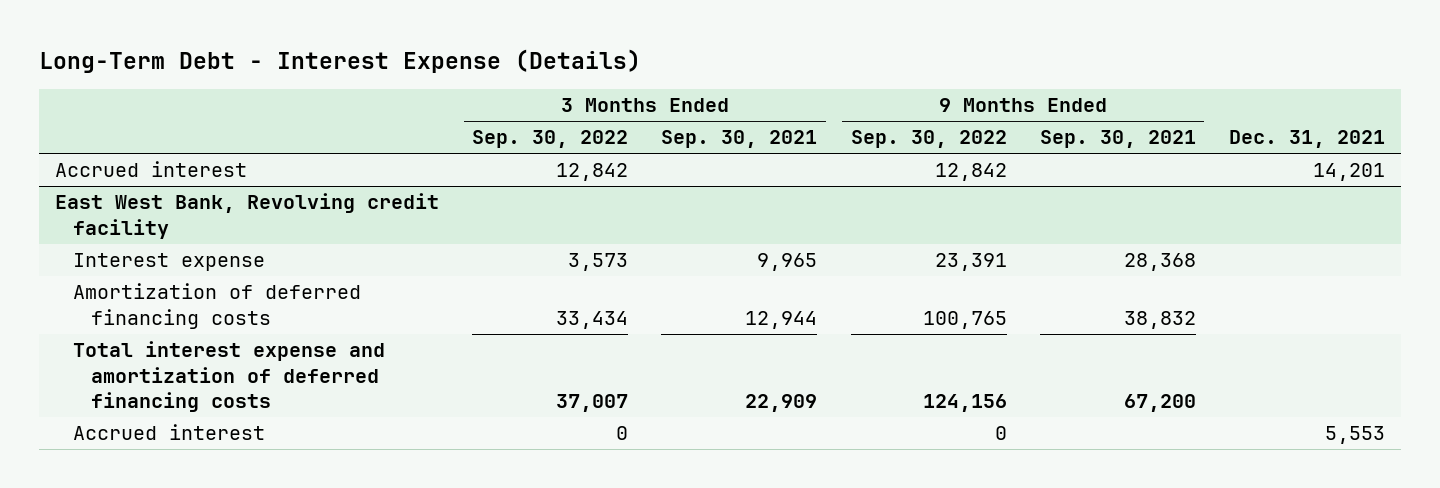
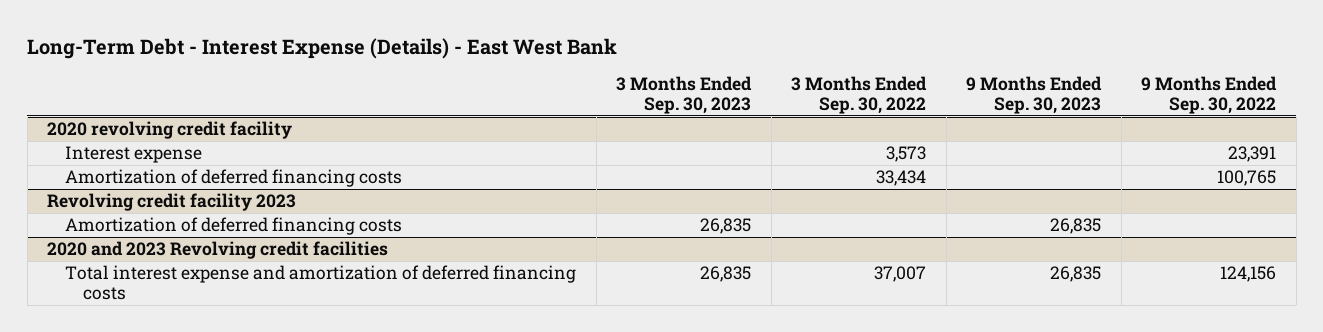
- Long-Term Debt - Interest Expense (Details)
+ Long-Term Debt - Interest Expense (Details) - East West Bank
- | 3 Months Ended Sep. 30, 2022 | 3 Months Ended Sep. 30, 2021 | 9 Months Ended Sep. 30, 2022 | 9 Months Ended Sep. 30, 2021 | Dec. 31, 2021
+ | 3 Months Ended Sep. 30, 2023 | 3 Months Ended Sep. 30, 2022 | 9 Months Ended Sep. 30, 2023 | 9 Months Ended Sep. 30, 2022
- Accrued interest | 12,842 | | 12,842 | | 14,201
- East West Bank, Revolving credit facility
+ 2020 revolving credit facility
+ Revolving credit facility 2023
+ Amortization of deferred financing costs | 26,835 | | 26,835 |
+ 2020 and 2023 Revolving credit facilities
- Accrued interest | 0 | | 0 | | 5,553

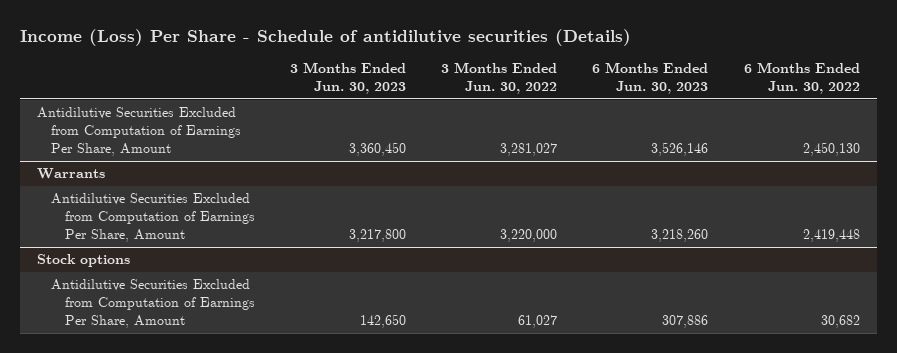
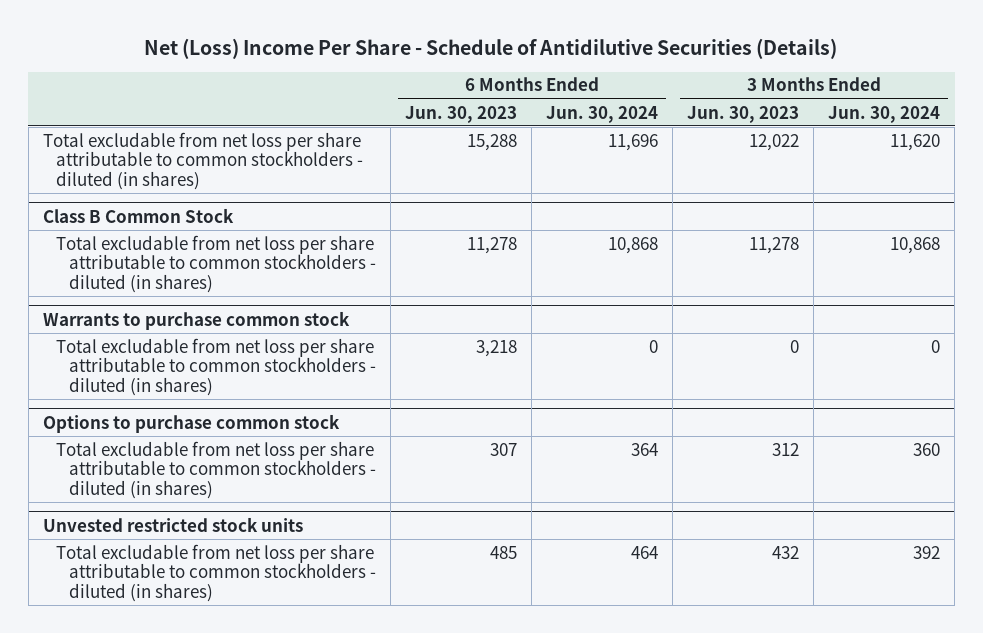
- Income (Loss) Per Share - Schedule of antidilutive securities (Details)
+ Net (Loss) Income Per Share - Schedule of Antidilutive Securities (Details)
- | 3 Months Ended Jun. 30, 2023 | 3 Months Ended Jun. 30, 2022 | 6 Months Ended Jun. 30, 2023 | 6 Months Ended Jun. 30, 2022
+ | 6 Months Ended Jun. 30, 2023 | 6 Months Ended Jun. 30, 2024 | 3 Months Ended Jun. 30, 2023 | 3 Months Ended Jun. 30, 2024
- Antidilutive Securities Excluded from Computation of Earnings Per Share, Amount | 3,360,450 | 3,281,027 | 3,526,146 | 2,450,130
- Warrants
- Antidilutive Securities Excluded from Computation of Earnings Per Share, Amount | 3,217,800 | 3,220,000 | 3,218,260 | 2,419,448
- Stock options
- Antidilutive Securities Excluded from Computation of Earnings Per Share, Amount | 142,650 | 61,027 | 307,886 | 30,682
+ Total excludable from net loss per share attributable to common stockholders - diluted (in shares) | 15,288 | 11,696 | 12,022 | 11,620
+ Class B Common Stock
+ Total excludable from net loss per share attributable to common stockholders - diluted (in shares) | 11,278 | 10,868 | 11,278 | 10,868
+ Warrants to purchase common stock
+ Total excludable from net loss per share attributable to common stockholders - diluted (in shares) | 3,218 | 0 | 0 | 0
+ Options to purchase common stock
+ Total excludable from net loss per share attributable to common stockholders - diluted (in shares) | 307 | 364 | 312 | 360
+ Unvested restricted stock units
+ Total excludable from net loss per share attributable to common stockholders - diluted (in shares) | 485 | 464 | 432 | 392

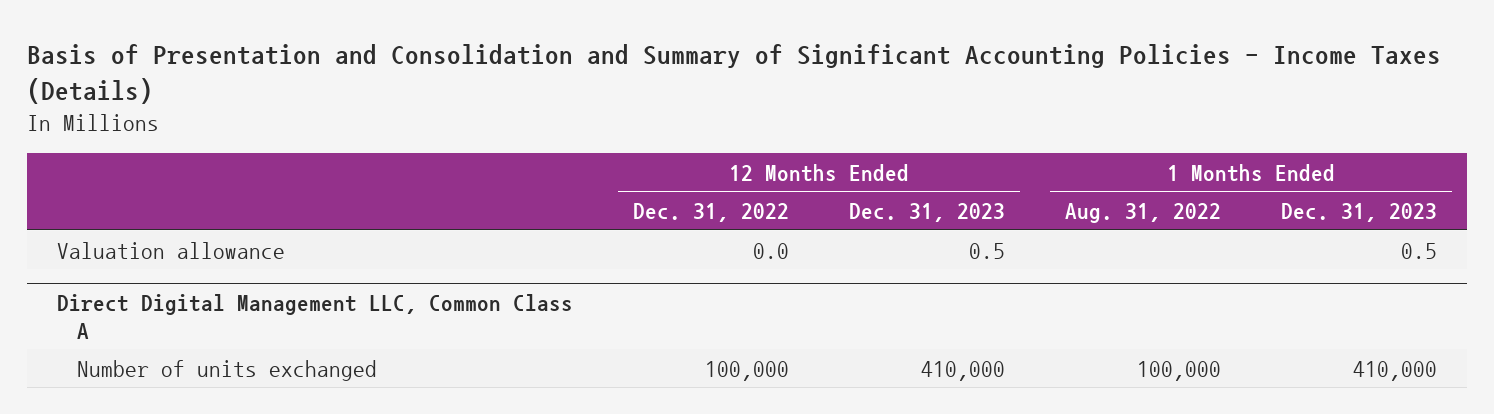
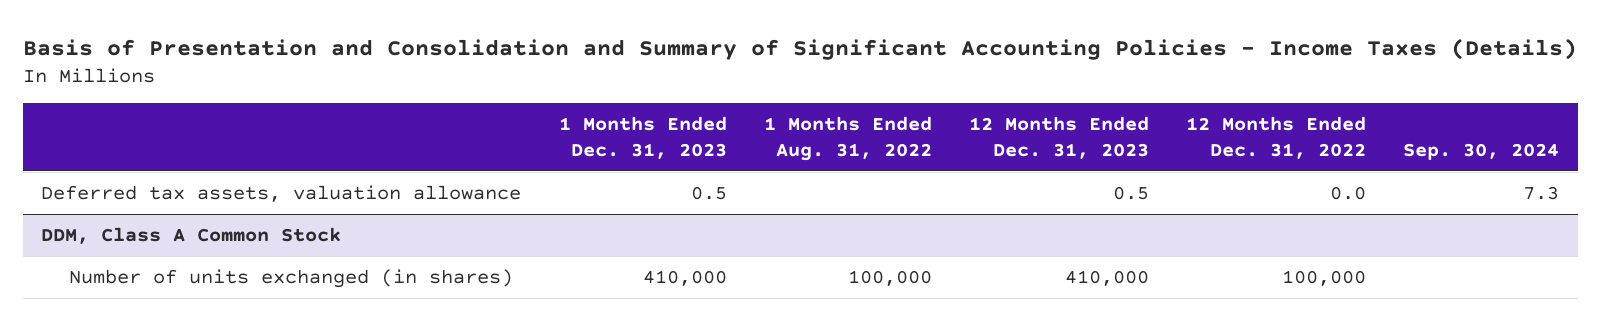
- | 12 Months Ended Dec. 31, 2022 | 12 Months Ended Dec. 31, 2023 | 1 Months Ended Aug. 31, 2022 | 1 Months Ended Dec. 31, 2023
+ | 1 Months Ended Dec. 31, 2023 | 1 Months Ended Aug. 31, 2022 | 12 Months Ended Dec. 31, 2023 | 12 Months Ended Dec. 31, 2022 | Sep. 30, 2024
- Valuation allowance | 0.0 | 0.5 | | 0.5
- Direct Digital Management LLC, Common Class A
- Number of units exchanged | 100,000 | 410,000 | 100,000 | 410,000
+ Deferred tax assets, valuation allowance | 0.5 | | 0.5 | 0.0 | 7.3
+ DDM, Class A Common Stock
+ Number of units exchanged (in shares) | 410,000 | 100,000 | 410,000 | 100,000 |

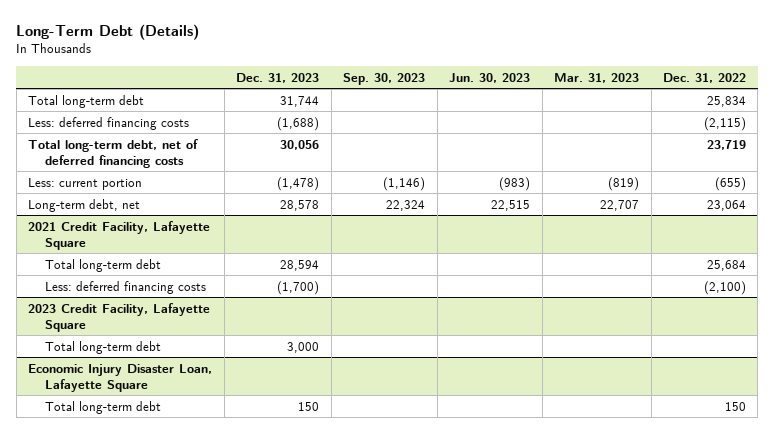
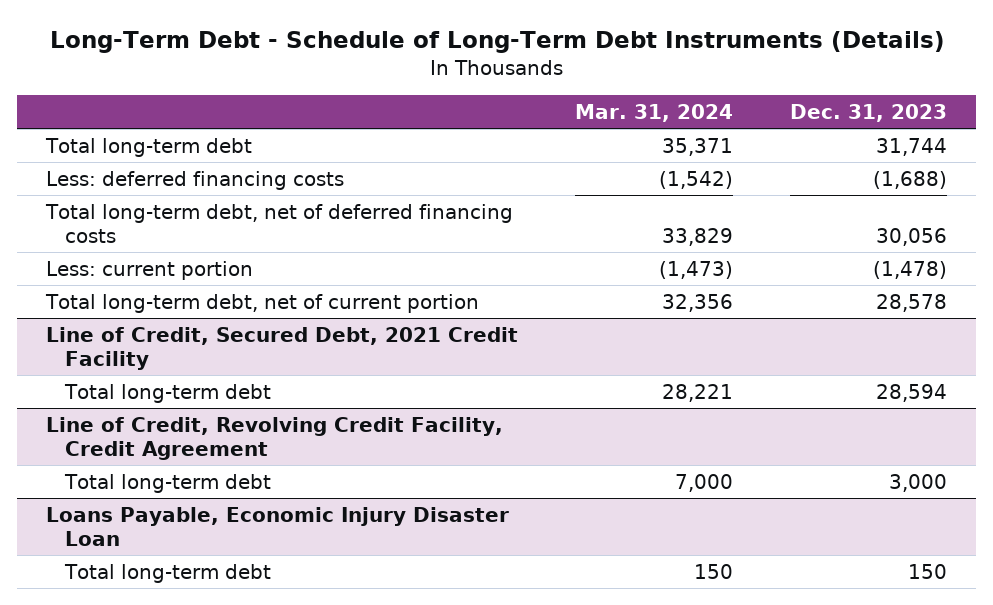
- Long-Term Debt (Details)
+ Long-Term Debt - Schedule of Long-Term Debt Instruments (Details)
- | Dec. 31, 2023 | Sep. 30, 2023 | Jun. 30, 2023 | Mar. 31, 2023 | Dec. 31, 2022
+ | Mar. 31, 2024 | Dec. 31, 2023
- Long-term debt, net | 28,578 | 22,324 | 22,515 | 22,707 | 23,064
- 2021 Credit Facility, Lafayette Square
+ Total long-term debt, net of current portion | 32,356 | 28,578
+ Line of Credit, Secured Debt, 2021 Credit Facility
- Less: deferred financing costs | (1,700) | | | | (2,100)
- 2023 Credit Facility, Lafayette Square
+ Line of Credit, Revolving Credit Facility, Credit Agreement
- Economic Injury Disaster Loan, Lafayette Square
+ Loans Payable, Economic Injury Disaster Loan

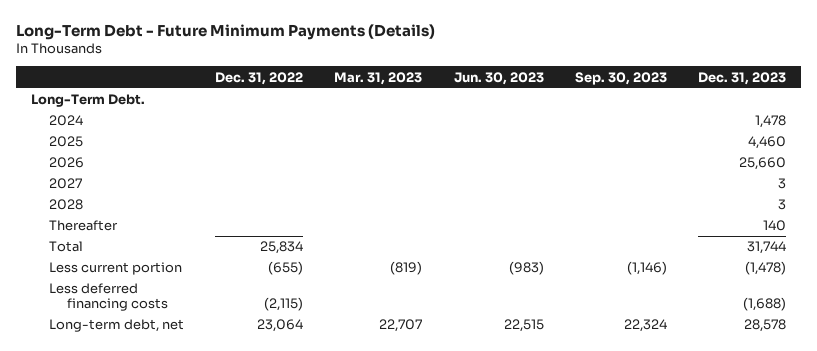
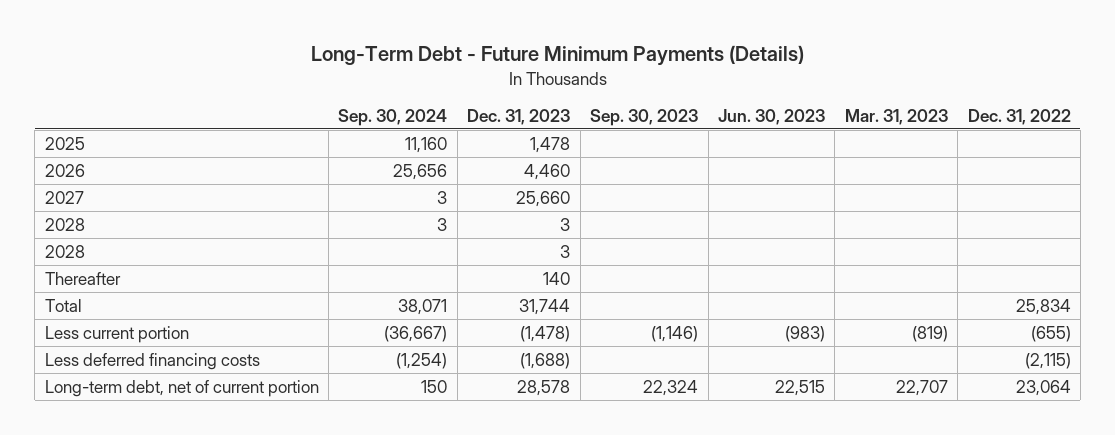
- | Dec. 31, 2022 | Mar. 31, 2023 | Jun. 30, 2023 | Sep. 30, 2023 | Dec. 31, 2023
+ | Sep. 30, 2024 | Dec. 31, 2023 | Sep. 30, 2023 | Jun. 30, 2023 | Mar. 31, 2023 | Dec. 31, 2022
- Long-Term Debt.
- 2024 | | | | | 1,478
- 2025 | | | | | 4,460
- 2026 | | | | | 25,660
- 2027 | | | | | 3
+ 2025 | 11,160 | 1,478 | | | |
+ 2026 | 25,656 | 4,460 | | | |
+ 2027 | 3 | 25,660 | | | |
+ 2028 | | 3 | | | |
- Long-term debt, net | 23,064 | 22,707 | 22,515 | 22,324 | 28,578
+ Long-term debt, net of current portion | 150 | 28,578 | 22,324 | 22,515 | 22,707 | 23,064

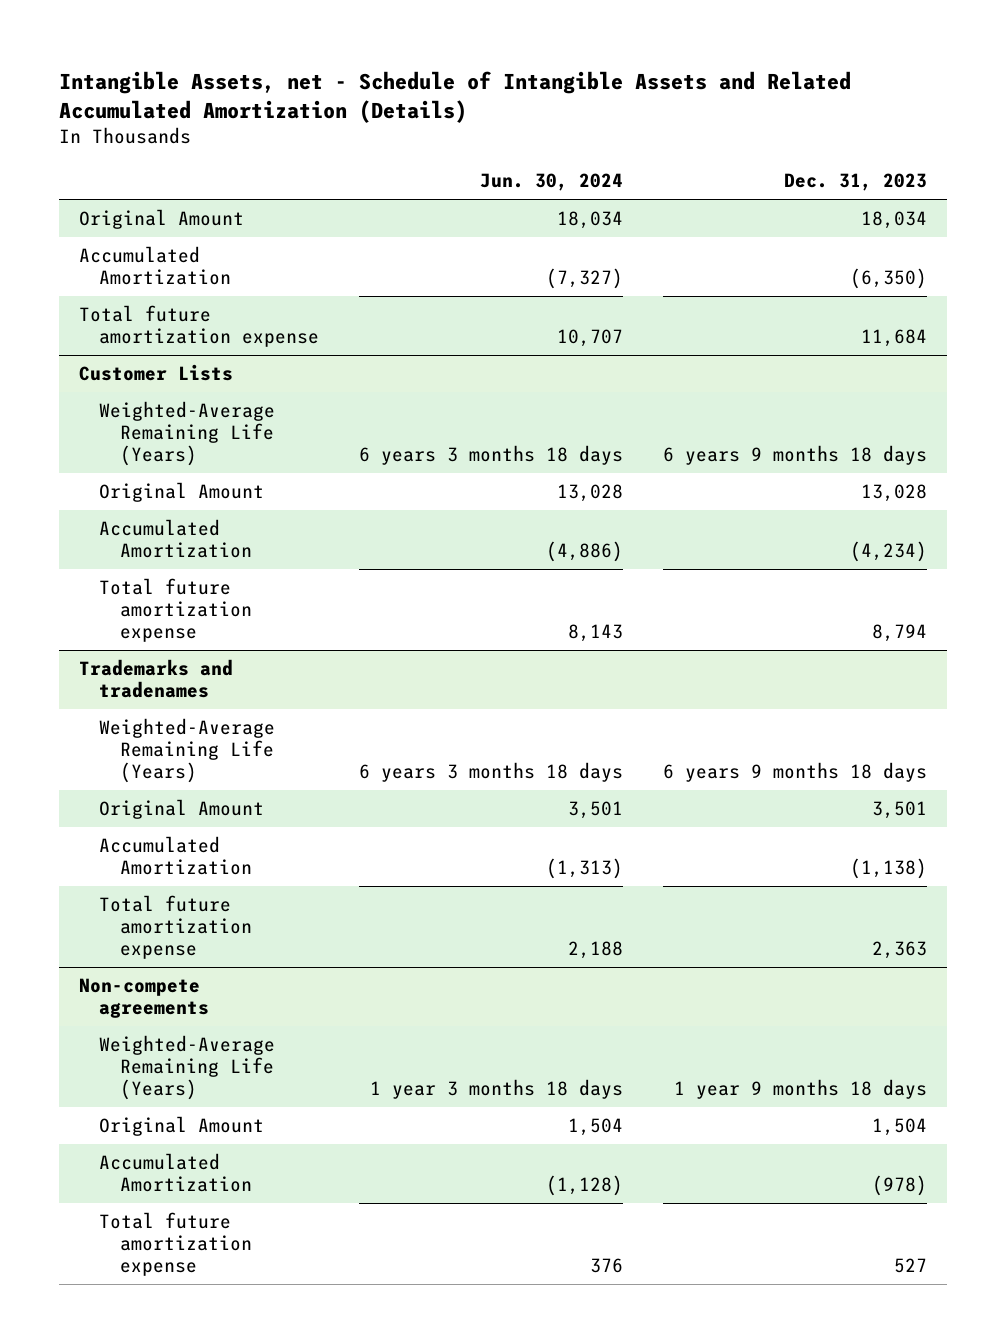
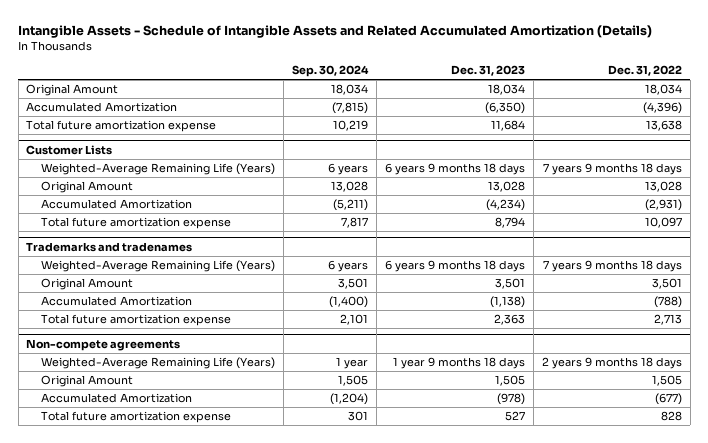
- Intangible Assets, net - Schedule of Intangible Assets and Related Accumulated Amortization (Details)
+ Intangible Assets - Schedule of Intangible Assets and Related Accumulated Amortization (Details)
- | Jun. 30, 2024 | Dec. 31, 2023
+ | Sep. 30, 2024 | Dec. 31, 2023 | Dec. 31, 2022
@ Non-compete agreements
- Original Amount | 1,504 | 1,504
+ Original Amount | 1,505 | 1,505 | 1,505

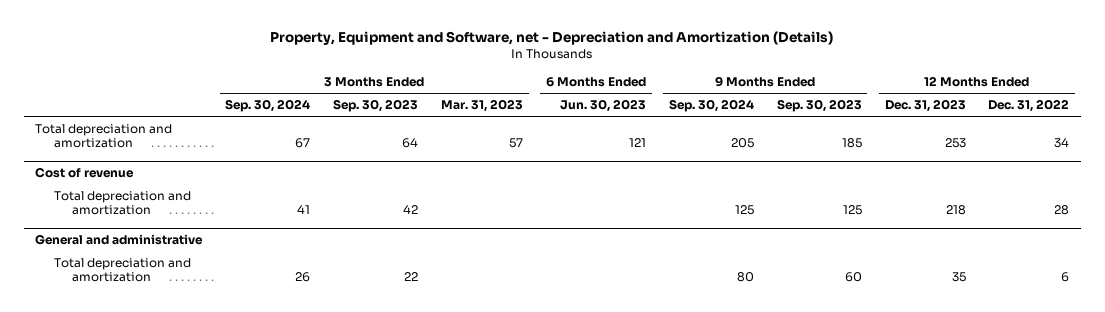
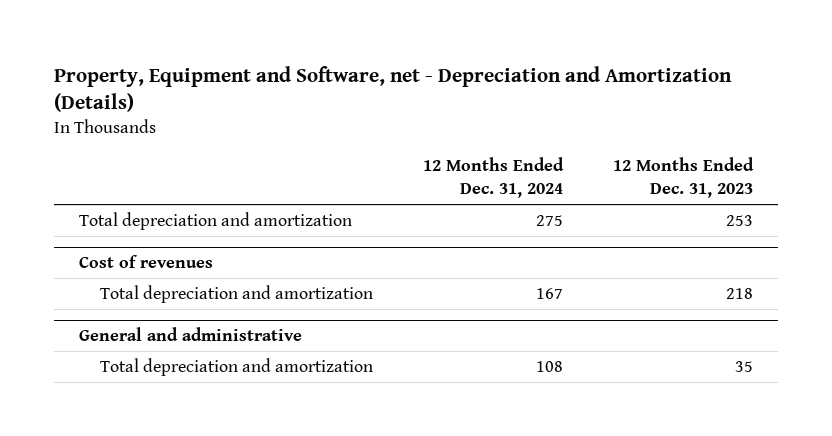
- | 3 Months Ended Sep. 30, 2024 | 3 Months Ended Sep. 30, 2023 | 3 Months Ended Mar. 31, 2023 | 6 Months Ended Jun. 30, 2023 | 9 Months Ended Sep. 30, 2024 | 9 Months Ended Sep. 30, 2023 | 12 Months Ended Dec. 31, 2023 | 12 Months Ended Dec. 31, 2022
+ | 12 Months Ended Dec. 31, 2024 | 12 Months Ended Dec. 31, 2023
- Cost of revenue
+ Cost of revenues

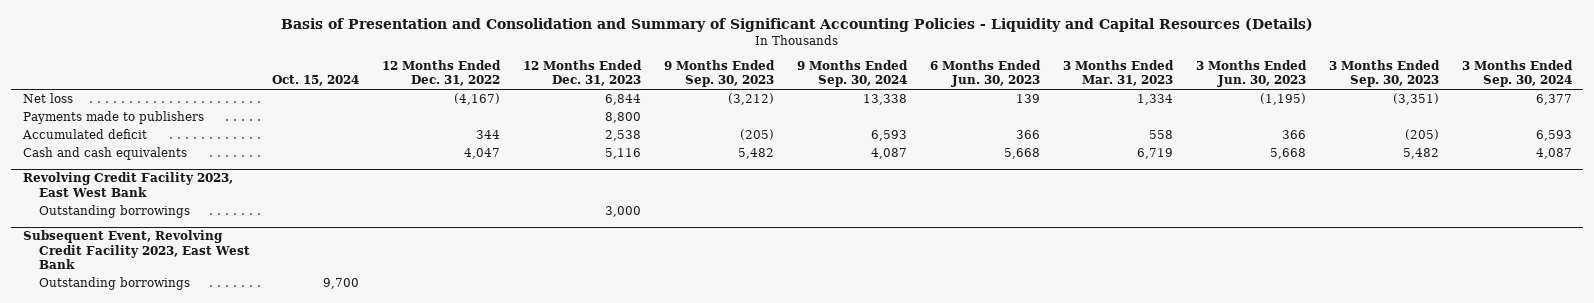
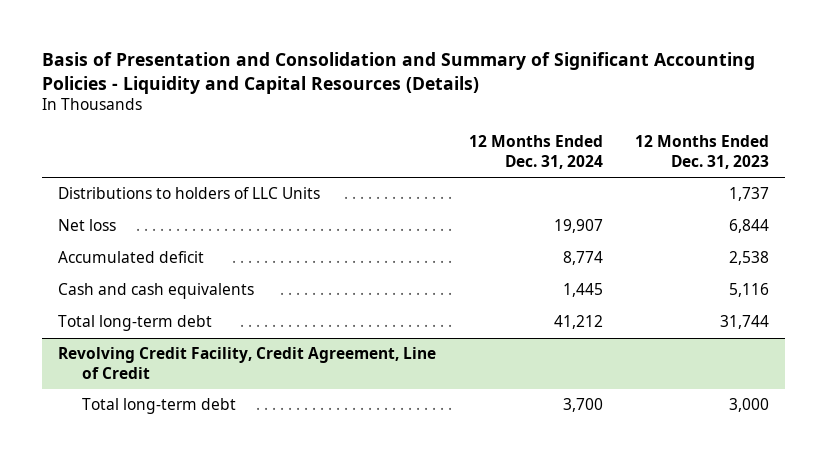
- | Oct. 15, 2024 | 12 Months Ended Dec. 31, 2022 | 12 Months Ended Dec. 31, 2023 | 9 Months Ended Sep. 30, 2023 | 9 Months Ended Sep. 30, 2024 | 6 Months Ended Jun. 30, 2023 | 3 Months Ended Mar. 31, 2023 | 3 Months Ended Jun. 30, 2023 | 3 Months Ended Sep. 30, 2023 | 3 Months Ended Sep. 30, 2024
+ | 12 Months Ended Dec. 31, 2024 | 12 Months Ended Dec. 31, 2023
+ Distributions to holders of LLC Units | | 1,737
- Payments made to publishers | | | 8,800 | | | | | | |
- Revolving Credit Facility 2023, East West Bank
- Outstanding borrowings | | | 3,000 | | | | | | |
- Subsequent Event, Revolving Credit Facility 2023, East West Bank
- Outstanding borrowings | 9,700 | | | | | | | | |
+ Total long-term debt | 41,212 | 31,744
+ Revolving Credit Facility, Credit Agreement, Line of Credit
+ Total long-term debt | 3,700 | 3,000

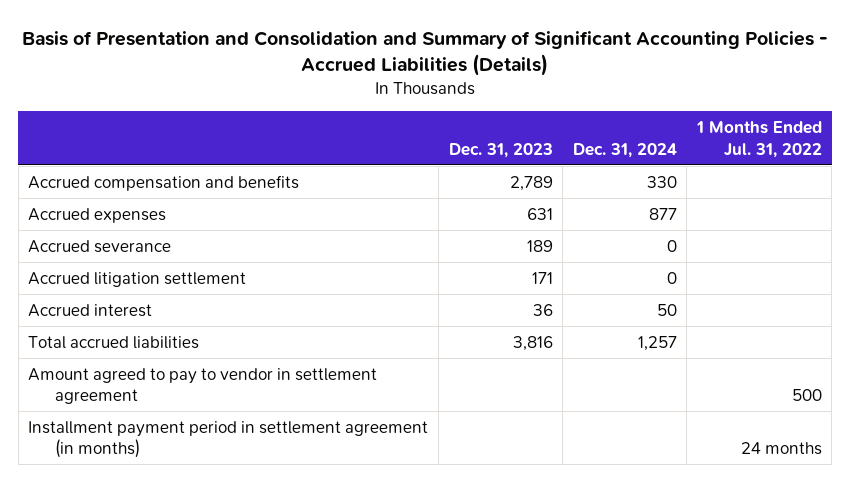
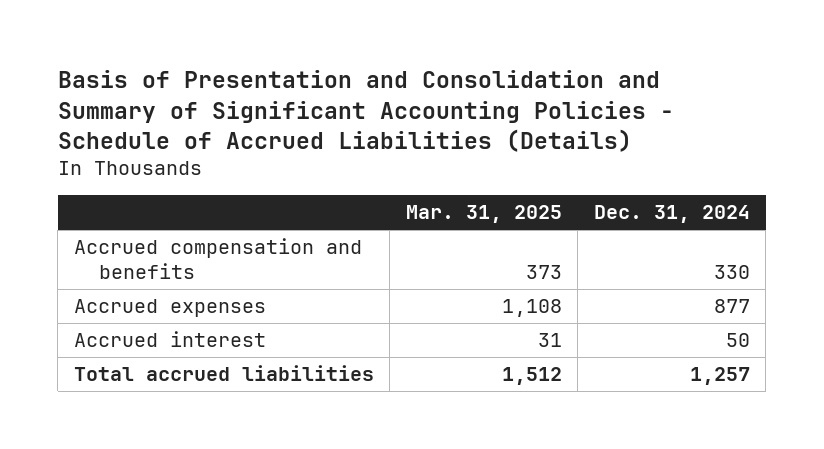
- Basis of Presentation and Consolidation and Summary of Significant Accounting Policies - Accrued Liabilities (Details)
+ Basis of Presentation and Consolidation and Summary of Significant Accounting Policies - Schedule of Accrued Liabilities (Details)
- | Dec. 31, 2023 | Dec. 31, 2024 | 1 Months Ended Jul. 31, 2022
+ | Mar. 31, 2025 | Dec. 31, 2024
- Accrued severance | 189 | 0 |
- Accrued litigation settlement | 171 | 0 |
- Amount agreed to pay to vendor in settlement agreement | | | 500
- Installment payment period in settlement agreement (in months) | | | 24 months

